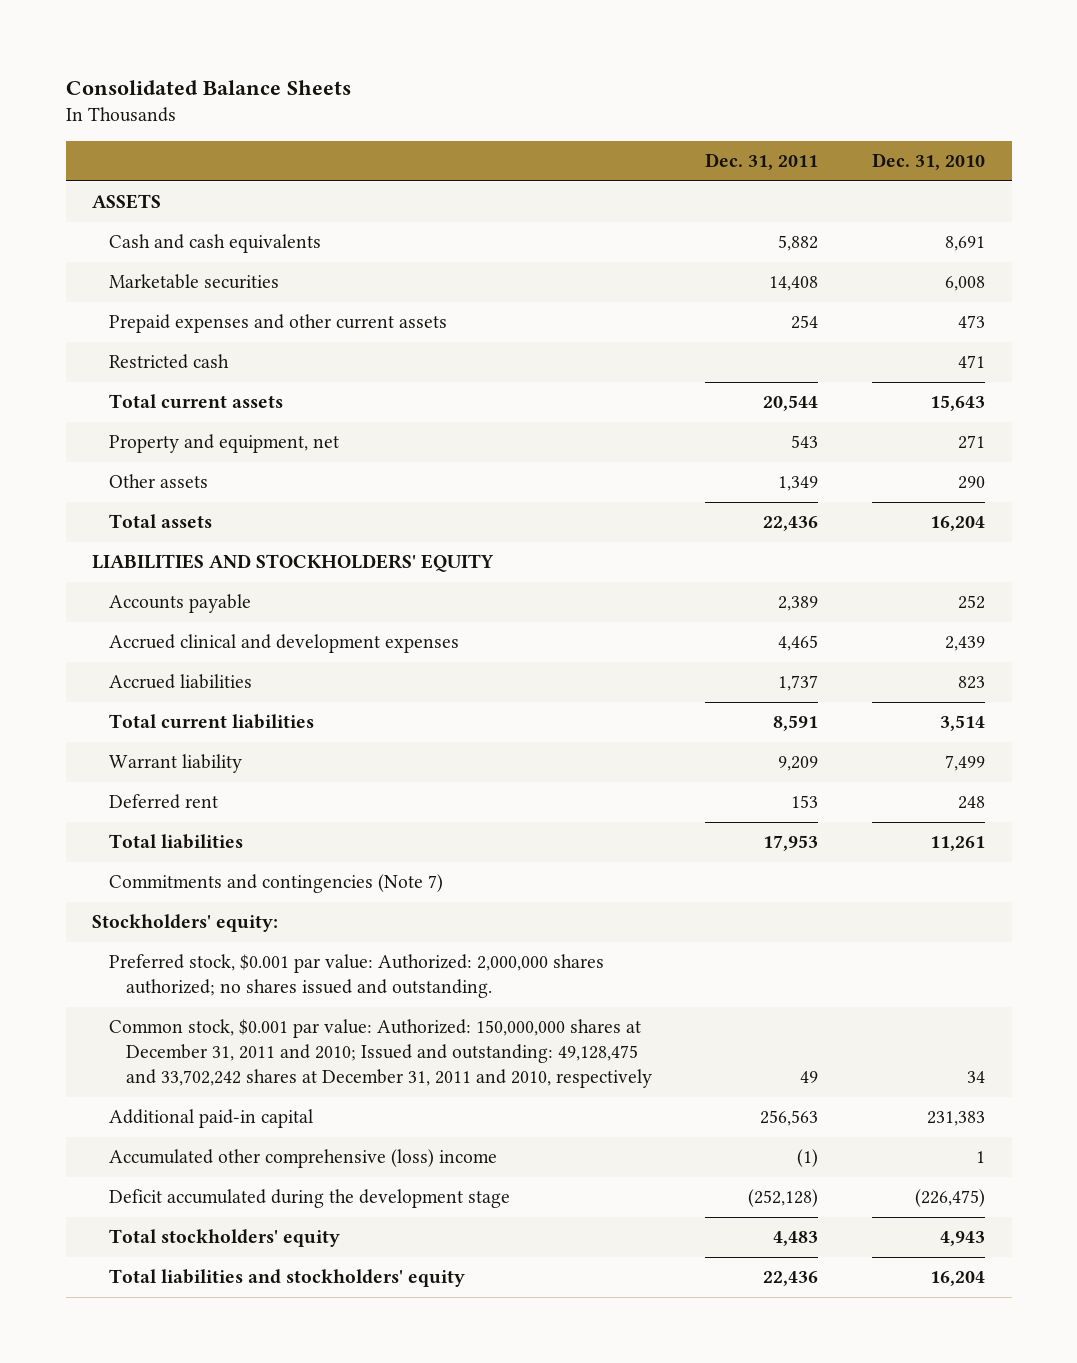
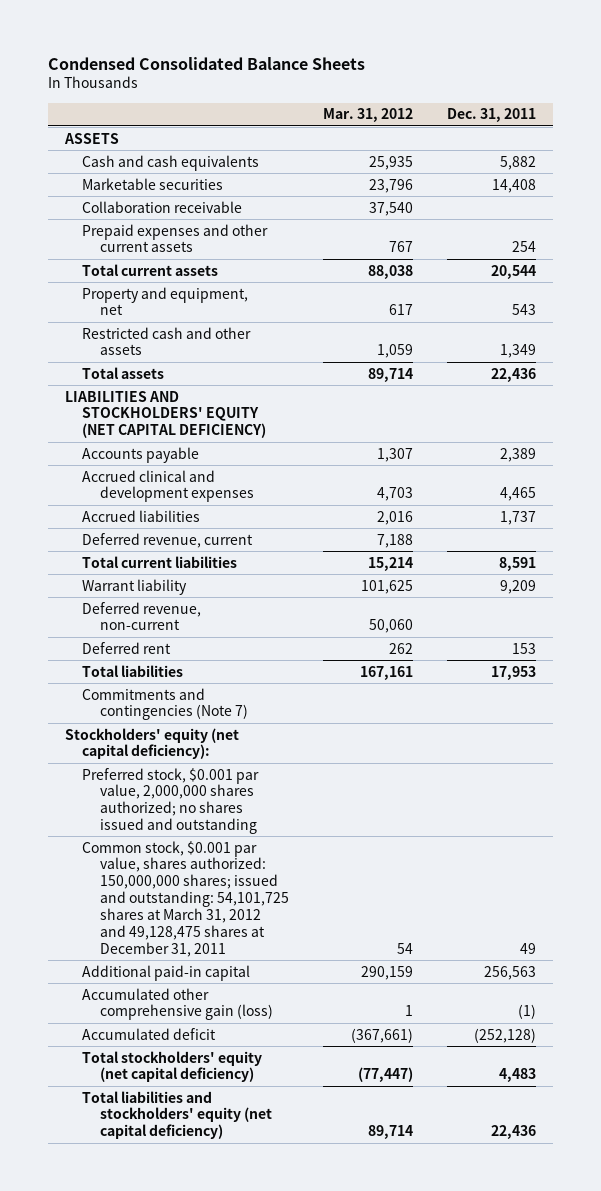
- Consolidated Balance Sheets
+ Condensed Consolidated Balance Sheets
- | Dec. 31, 2011 | Dec. 31, 2010
+ | Mar. 31, 2012 | Dec. 31, 2011
+ Collaboration receivable | 37,540 |
- Restricted cash | | 471
- Other assets | 1,349 | 290
+ Restricted cash and other assets | 1,059 | 1,349
- LIABILITIES AND STOCKHOLDERS' EQUITY
+ LIABILITIES AND STOCKHOLDERS' EQUITY (NET CAPITAL DEFICIENCY)
+ Deferred revenue, current | 7,188 |
+ Deferred revenue, non-current | 50,060 |
- Stockholders' equity:
- Preferred stock, $0.001 par value: Authorized: 2,000,000 shares authorized; no shares issued and outstanding.
- Common stock, $0.001 par value: Authorized: 150,000,000 shares at December 31, 2011 and 2010; Issued and outstanding: 49,128,475 and 33,702,242 shares at December 31, 2011 and 2010, respectively | 49 | 34
+ Stockholders' equity (net capital deficiency):
+ Preferred stock, $0.001 par value, 2,000,000 shares authorized; no shares issued and outstanding
+ Common stock, $0.001 par value, shares authorized: 150,000,000 shares; issued and outstanding: 54,101,725 shares at March 31, 2012 and 49,128,475 shares at December 31, 2011 | 54 | 49
- Accumulated other comprehensive (loss) income | (1) | 1
- Deficit accumulated during the development stage | (252,128) | (226,475)
- Total stockholders' equity | 4,483 | 4,943
- Total liabilities and stockholders' equity | 22,436 | 16,204
+ Accumulated other comprehensive gain (loss) | 1 | (1)
+ Accumulated deficit | (367,661) | (252,128)
+ Total stockholders' equity (net capital deficiency) | (77,447) | 4,483
+ Total liabilities and stockholders' equity (net capital deficiency) | 89,714 | 22,436

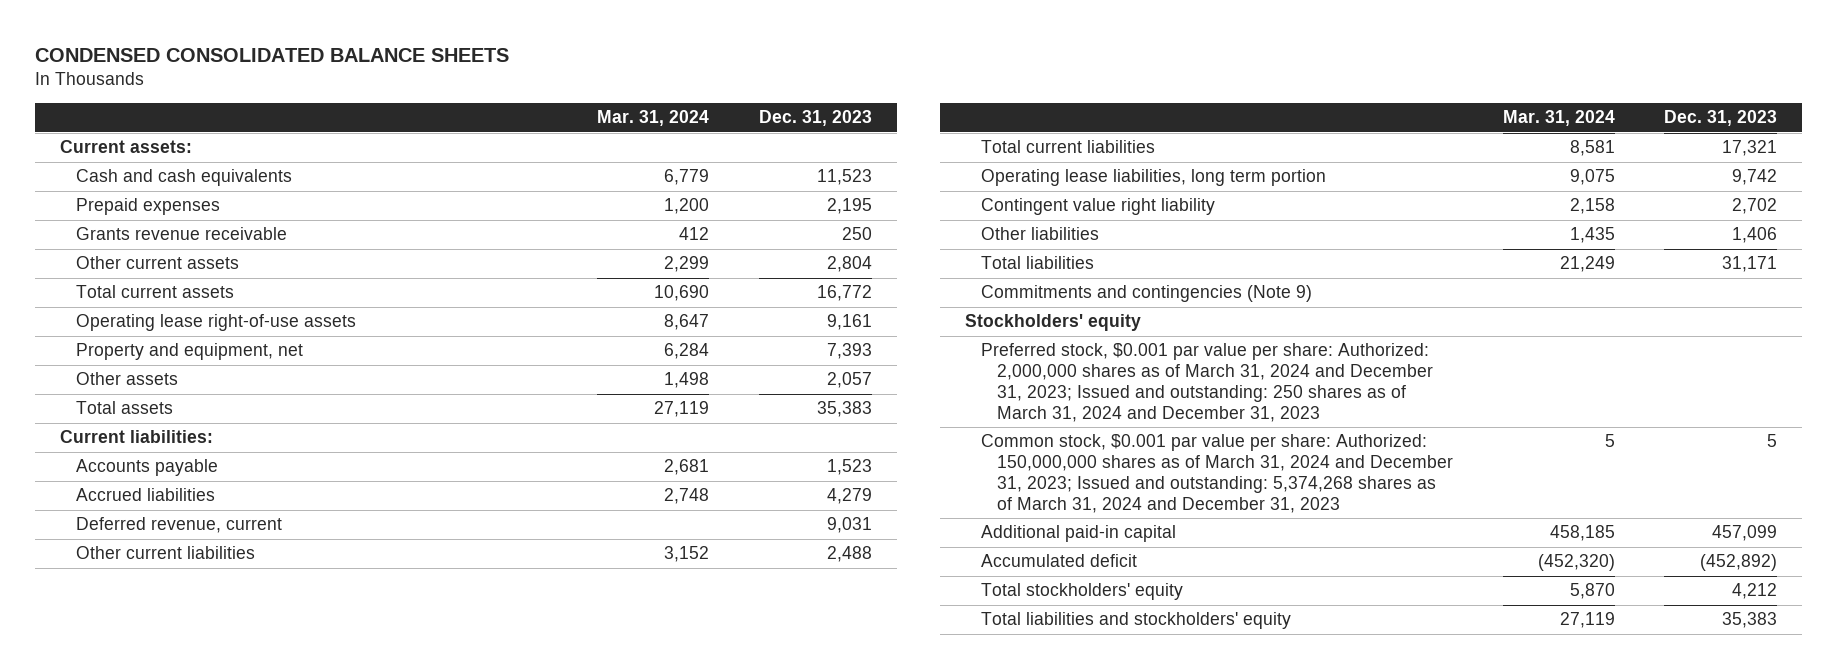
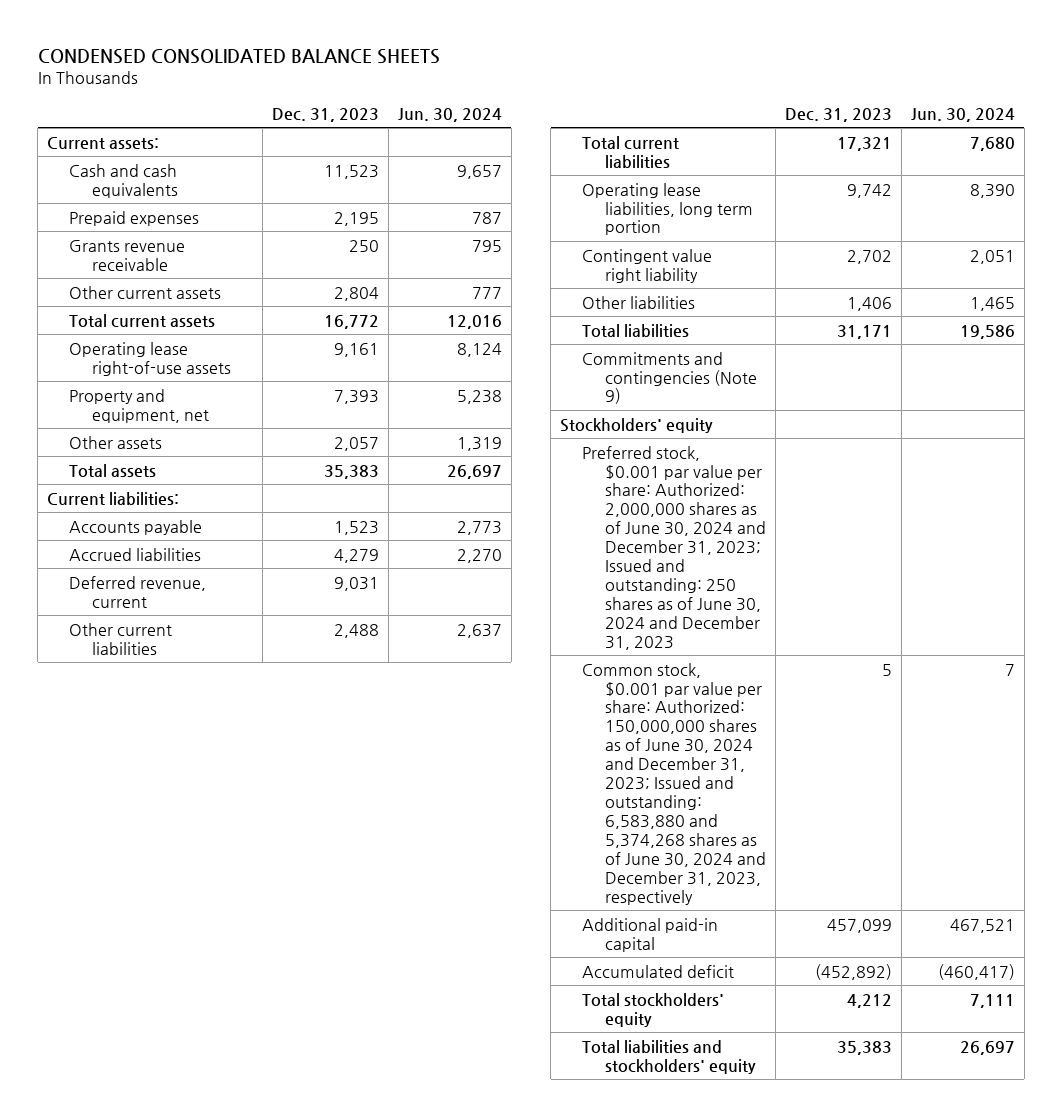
- | Mar. 31, 2024 | Dec. 31, 2023
+ | Dec. 31, 2023 | Jun. 30, 2024
- Preferred stock, $0.001 par value per share: Authorized: 2,000,000 shares as of March 31, 2024 and December 31, 2023; Issued and outstanding: 250 shares as of March 31, 2024 and December 31, 2023
- Common stock, $0.001 par value per share: Authorized: 150,000,000 shares as of March 31, 2024 and December 31, 2023; Issued and outstanding: 5,374,268 shares as of March 31, 2024 and December 31, 2023 | 5 | 5
+ Preferred stock, $0.001 par value per share: Authorized: 2,000,000 shares as of June 30, 2024 and December 31, 2023; Issued and outstanding: 250 shares as of June 30, 2024 and December 31, 2023
+ Common stock, $0.001 par value per share: Authorized: 150,000,000 shares as of June 30, 2024 and December 31, 2023; Issued and outstanding: 6,583,880 and 5,374,268 shares as of June 30, 2024 and December 31, 2023, respectively | 5 | 7

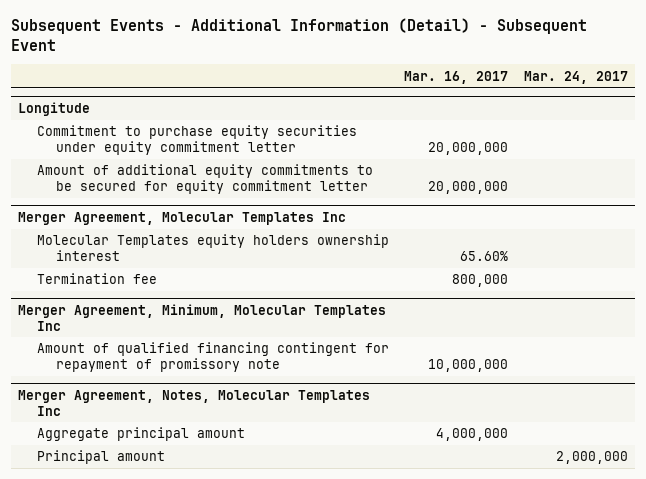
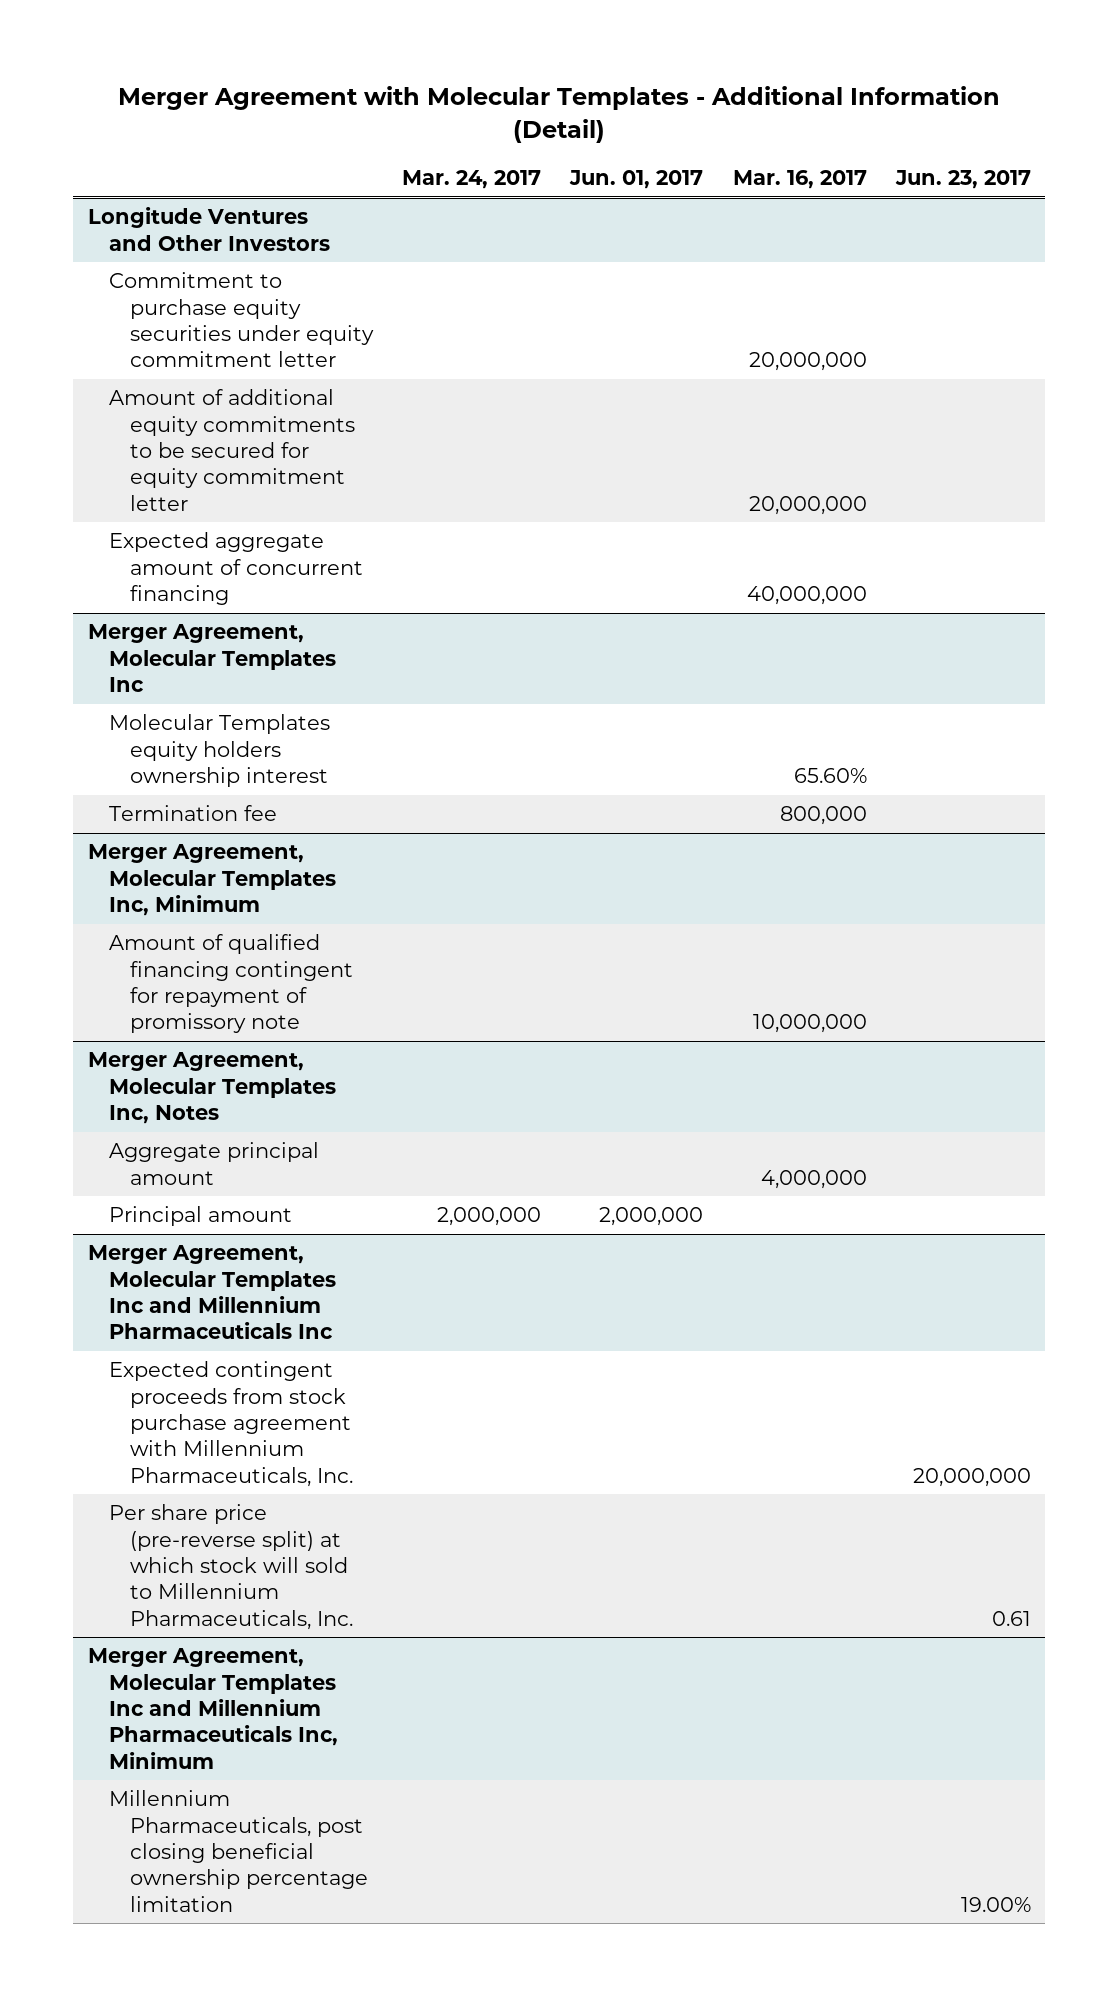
- Subsequent Events - Additional Information (Detail) - Subsequent Event
+ Merger Agreement with Molecular Templates - Additional Information (Detail)
- | Mar. 16, 2017 | Mar. 24, 2017
+ | Mar. 24, 2017 | Jun. 01, 2017 | Mar. 16, 2017 | Jun. 23, 2017
- Longitude
+ Longitude Ventures and Other Investors
+ Expected aggregate amount of concurrent financing | | | 40,000,000 |
- Merger Agreement, Minimum, Molecular Templates Inc
+ Merger Agreement, Molecular Templates Inc, Minimum
- Merger Agreement, Notes, Molecular Templates Inc
+ Merger Agreement, Molecular Templates Inc, Notes
+ Merger Agreement, Molecular Templates Inc and Millennium Pharmaceuticals Inc
+ Expected contingent proceeds from stock purchase agreement with Millennium Pharmaceuticals, Inc. | | | | 20,000,000
+ Per share price (pre-reverse split) at which stock will sold to Millennium Pharmaceuticals, Inc. | | | | 0.61
+ Merger Agreement, Molecular Templates Inc and Millennium Pharmaceuticals Inc, Minimum
+ Millennium Pharmaceuticals, post closing beneficial ownership percentage limitation | | | | 19.00%

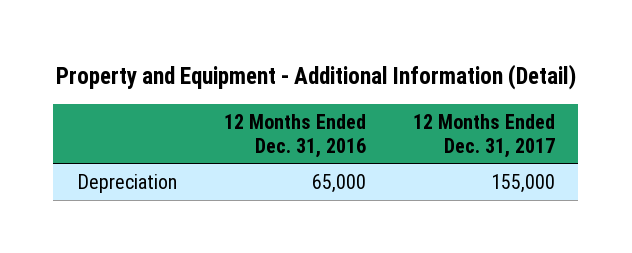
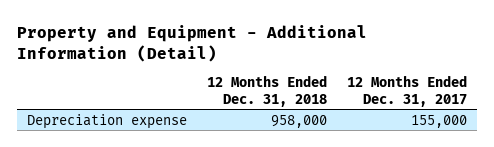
- | 12 Months Ended Dec. 31, 2016 | 12 Months Ended Dec. 31, 2017
+ | 12 Months Ended Dec. 31, 2018 | 12 Months Ended Dec. 31, 2017
- Depreciation | 65,000 | 155,000
+ Depreciation expense | 958,000 | 155,000

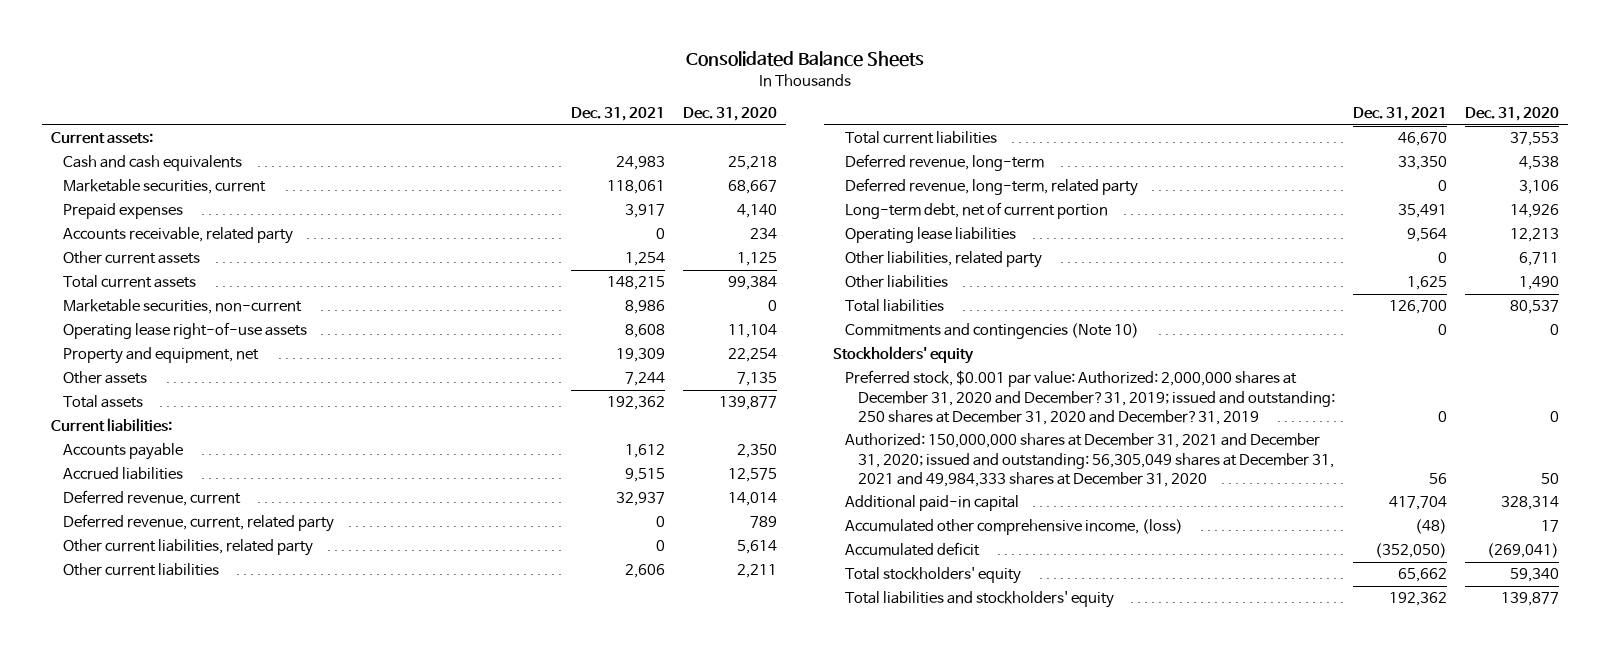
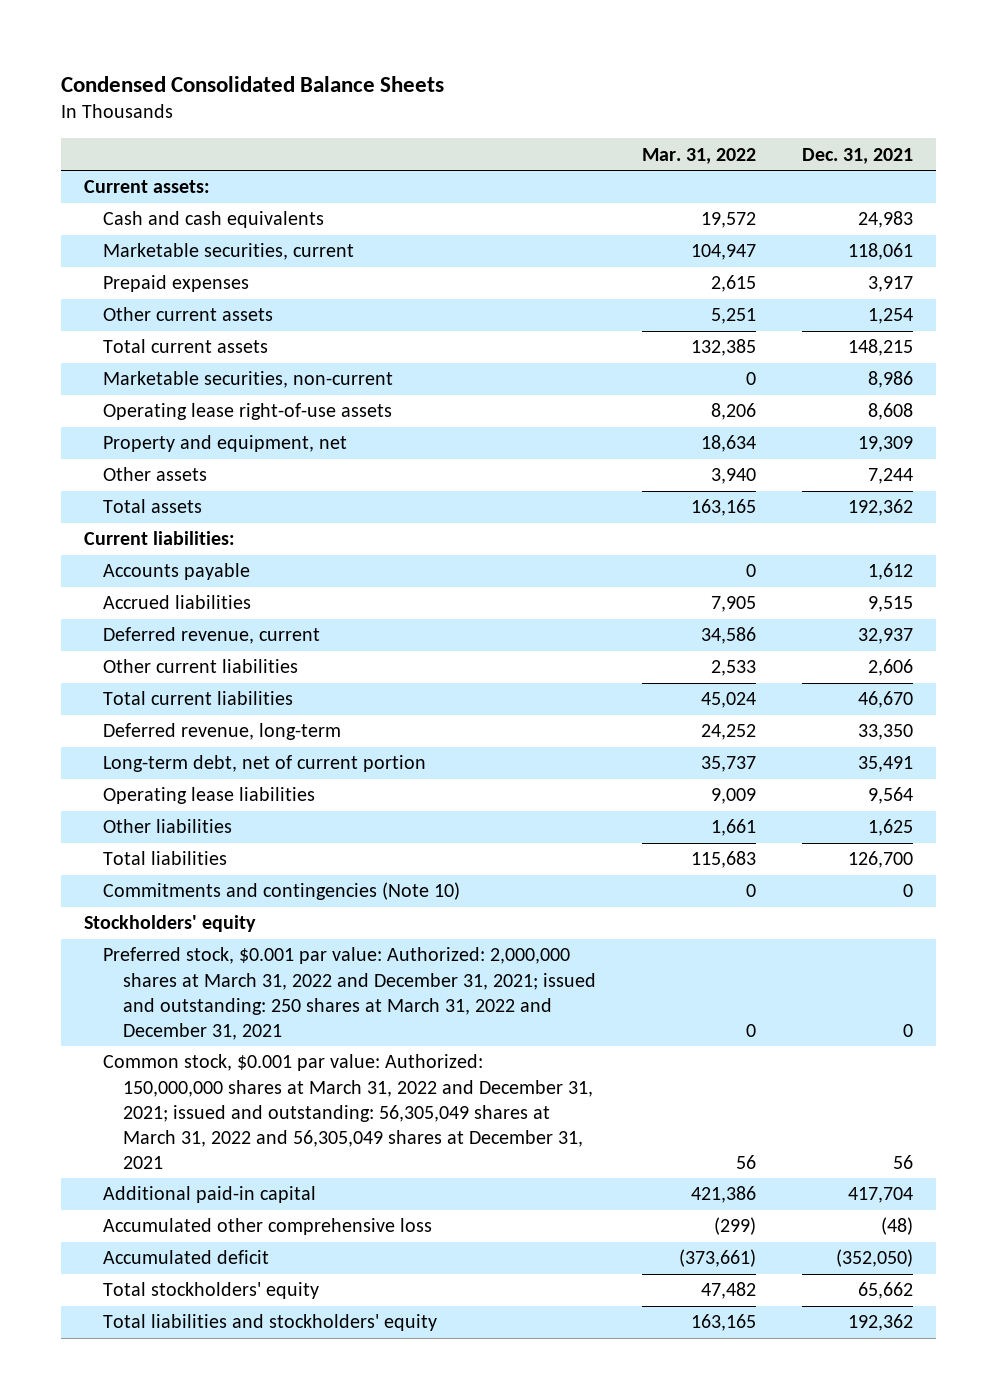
- Consolidated Balance Sheets
+ Condensed Consolidated Balance Sheets
- | Dec. 31, 2021 | Dec. 31, 2020
+ | Mar. 31, 2022 | Dec. 31, 2021
- Accounts receivable, related party | 0 | 234
- Deferred revenue, current, related party | 0 | 789
- Other current liabilities, related party | 0 | 5,614
- Deferred revenue, long-term, related party | 0 | 3,106
- Other liabilities, related party | 0 | 6,711
- Preferred stock, $0.001 par value: Authorized: 2,000,000 shares at December 31, 2020 and December?31, 2019; issued and outstanding: 250 shares at December 31, 2020 and December?31, 2019 | 0 | 0
- Authorized: 150,000,000 shares at December 31, 2021 and December 31, 2020; issued and outstanding: 56,305,049 shares at December 31, 2021 and 49,984,333 shares at December 31, 2020 | 56 | 50
+ Preferred stock, $0.001 par value: Authorized: 2,000,000 shares at March 31, 2022 and December 31, 2021; issued and outstanding: 250 shares at March 31, 2022 and December 31, 2021 | 0 | 0
+ Common stock, $0.001 par value: Authorized: 150,000,000 shares at March 31, 2022 and December 31, 2021; issued and outstanding: 56,305,049 shares at March 31, 2022 and 56,305,049 shares at December 31, 2021 | 56 | 56
- Accumulated other comprehensive income, (loss) | (48) | 17
+ Accumulated other comprehensive loss | (299) | (48)

